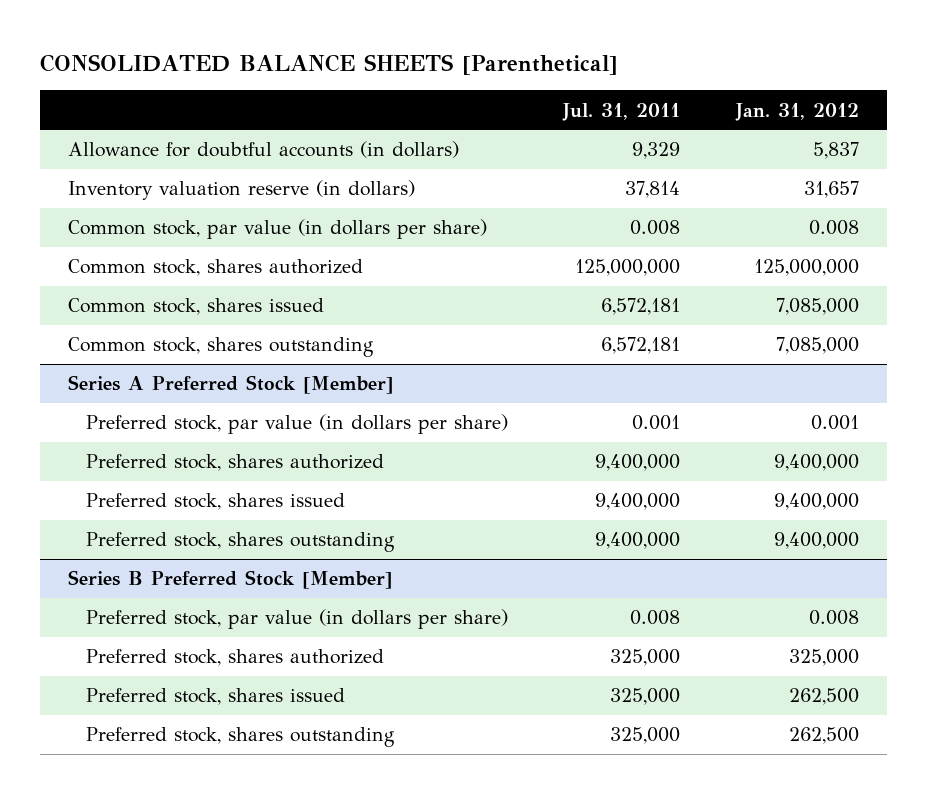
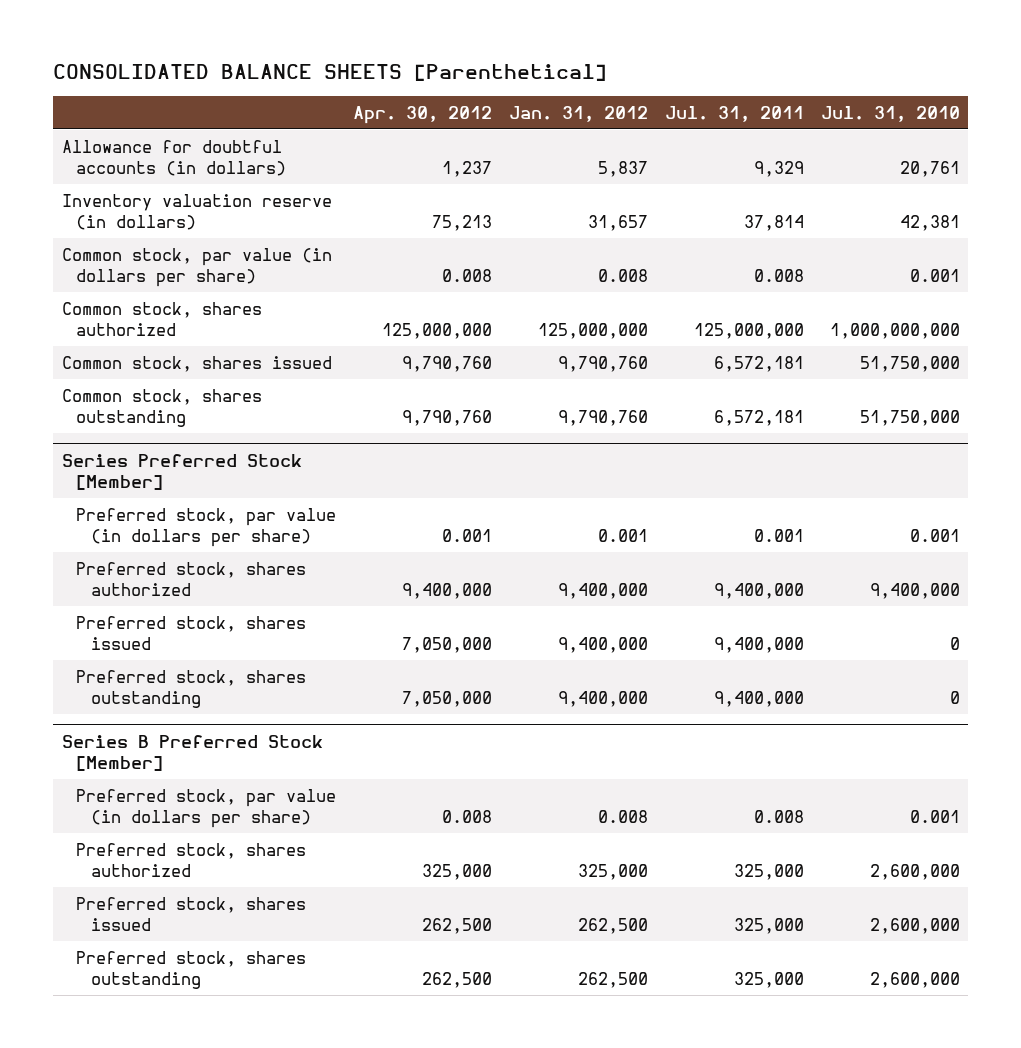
- | Jul. 31, 2011 | Jan. 31, 2012
+ | Apr. 30, 2012 | Jan. 31, 2012 | Jul. 31, 2011 | Jul. 31, 2010
- Common stock, shares issued | 6,572,181 | 7,085,000
- Common stock, shares outstanding | 6,572,181 | 7,085,000
- Series A Preferred Stock [Member]
+ Common stock, shares issued | 9,790,760 | 9,790,760 | 6,572,181 | 51,750,000
+ Common stock, shares outstanding | 9,790,760 | 9,790,760 | 6,572,181 | 51,750,000
+ Series Preferred Stock [Member]

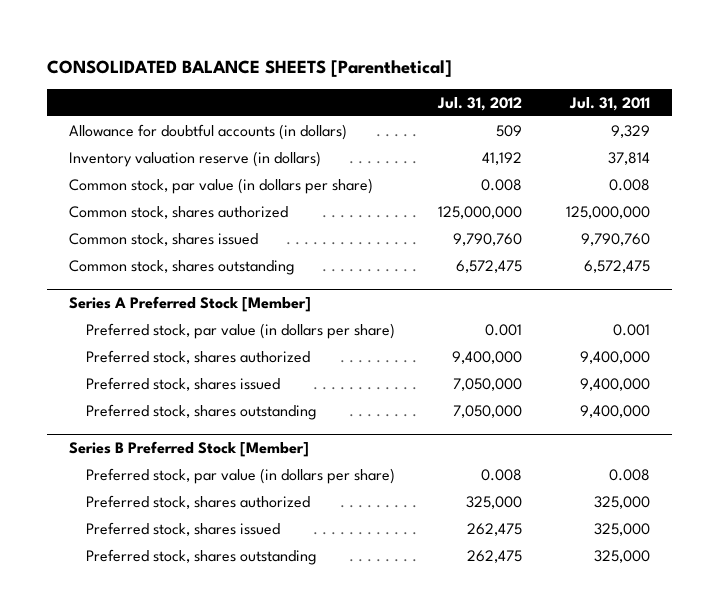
- | Apr. 30, 2012 | Jan. 31, 2012 | Jul. 31, 2011 | Jul. 31, 2010
+ | Jul. 31, 2012 | Jul. 31, 2011
- Common stock, shares issued | 9,790,760 | 9,790,760 | 6,572,181 | 51,750,000
- Common stock, shares outstanding | 9,790,760 | 9,790,760 | 6,572,181 | 51,750,000
- Series Preferred Stock [Member]
+ Common stock, shares issued | 9,790,760 | 9,790,760
+ Common stock, shares outstanding | 6,572,475 | 6,572,475
+ Series A Preferred Stock [Member]

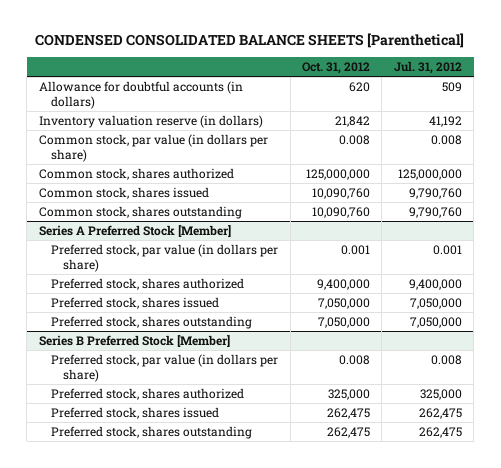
- CONSOLIDATED BALANCE SHEETS [Parenthetical]
+ CONDENSED CONSOLIDATED BALANCE SHEETS [Parenthetical]
- | Jul. 31, 2012 | Jul. 31, 2011
+ | Oct. 31, 2012 | Jul. 31, 2012
- Common stock, shares outstanding | 6,572,475 | 6,572,475
+ Common stock, shares outstanding | 10,090,760 | 9,790,760

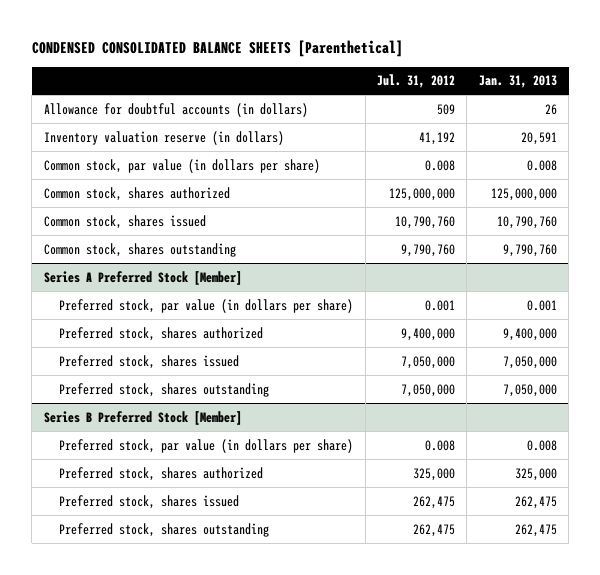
- | Oct. 31, 2012 | Jul. 31, 2012
+ | Jul. 31, 2012 | Jan. 31, 2013
- Common stock, shares issued | 10,090,760 | 9,790,760
+ Common stock, shares issued | 10,790,760 | 10,790,760

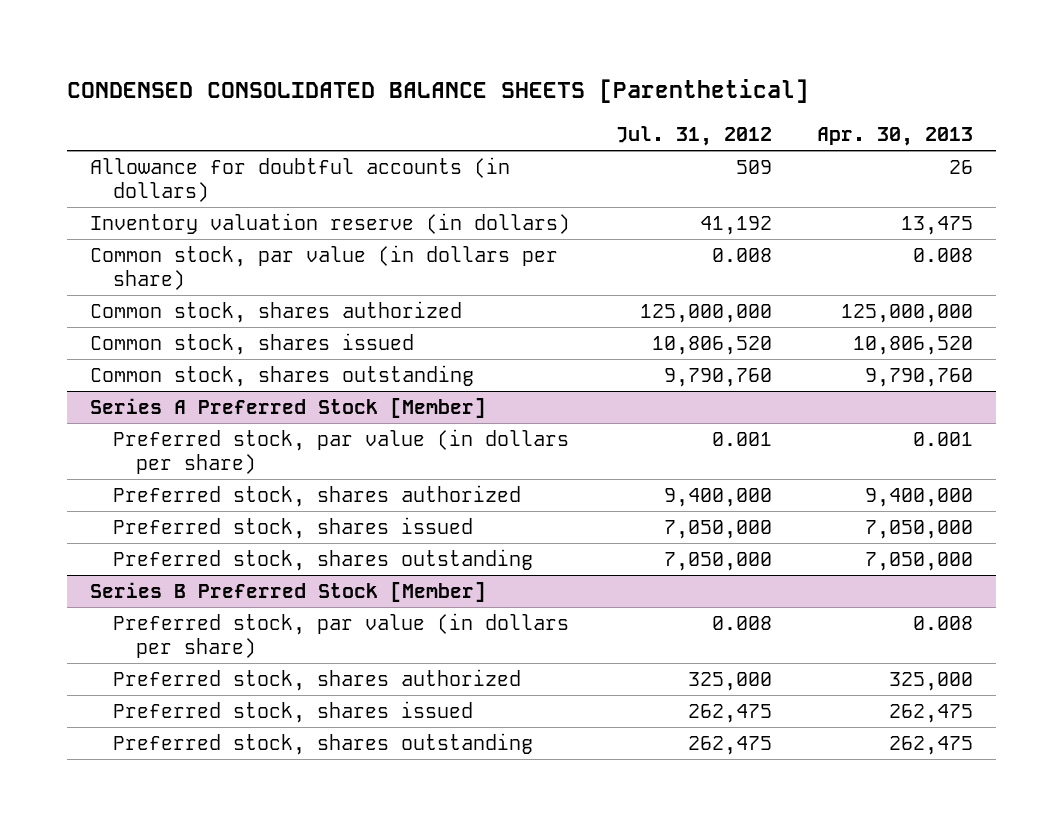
- | Jul. 31, 2012 | Jan. 31, 2013
+ | Jul. 31, 2012 | Apr. 30, 2013
- Common stock, shares issued | 10,790,760 | 10,790,760
+ Common stock, shares issued | 10,806,520 | 10,806,520

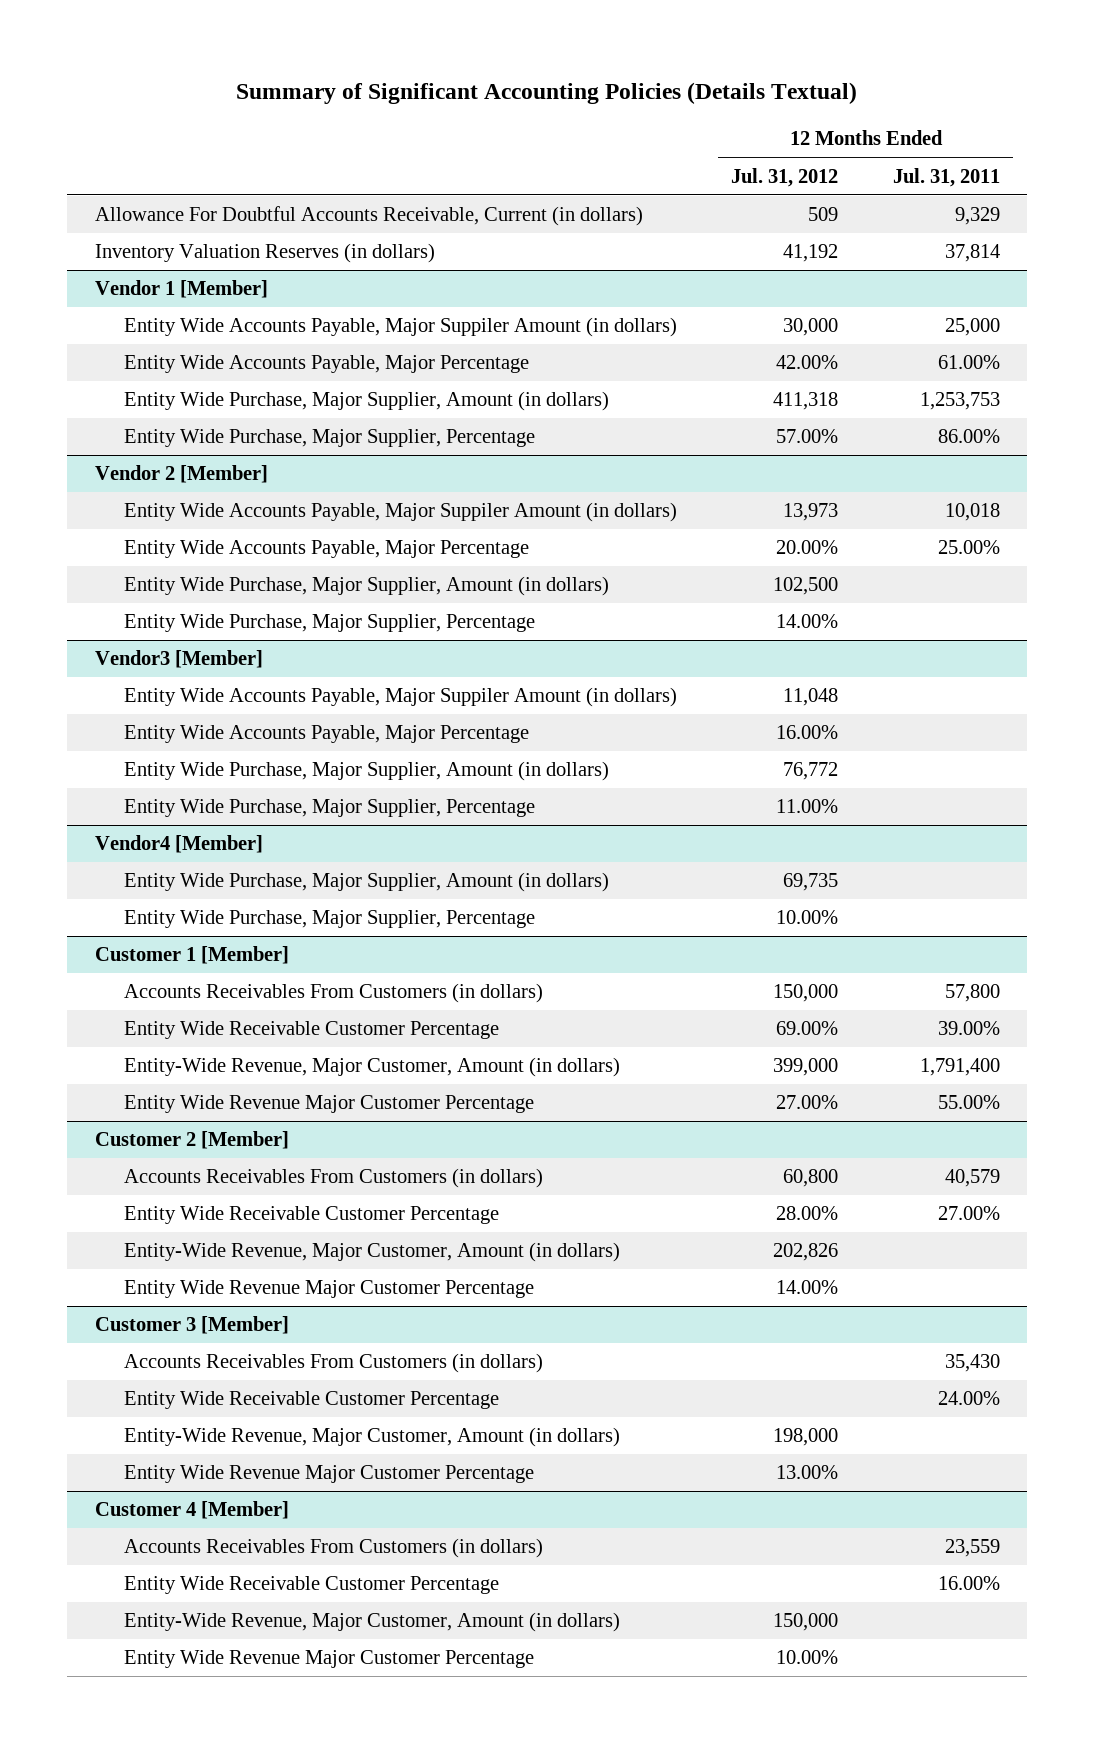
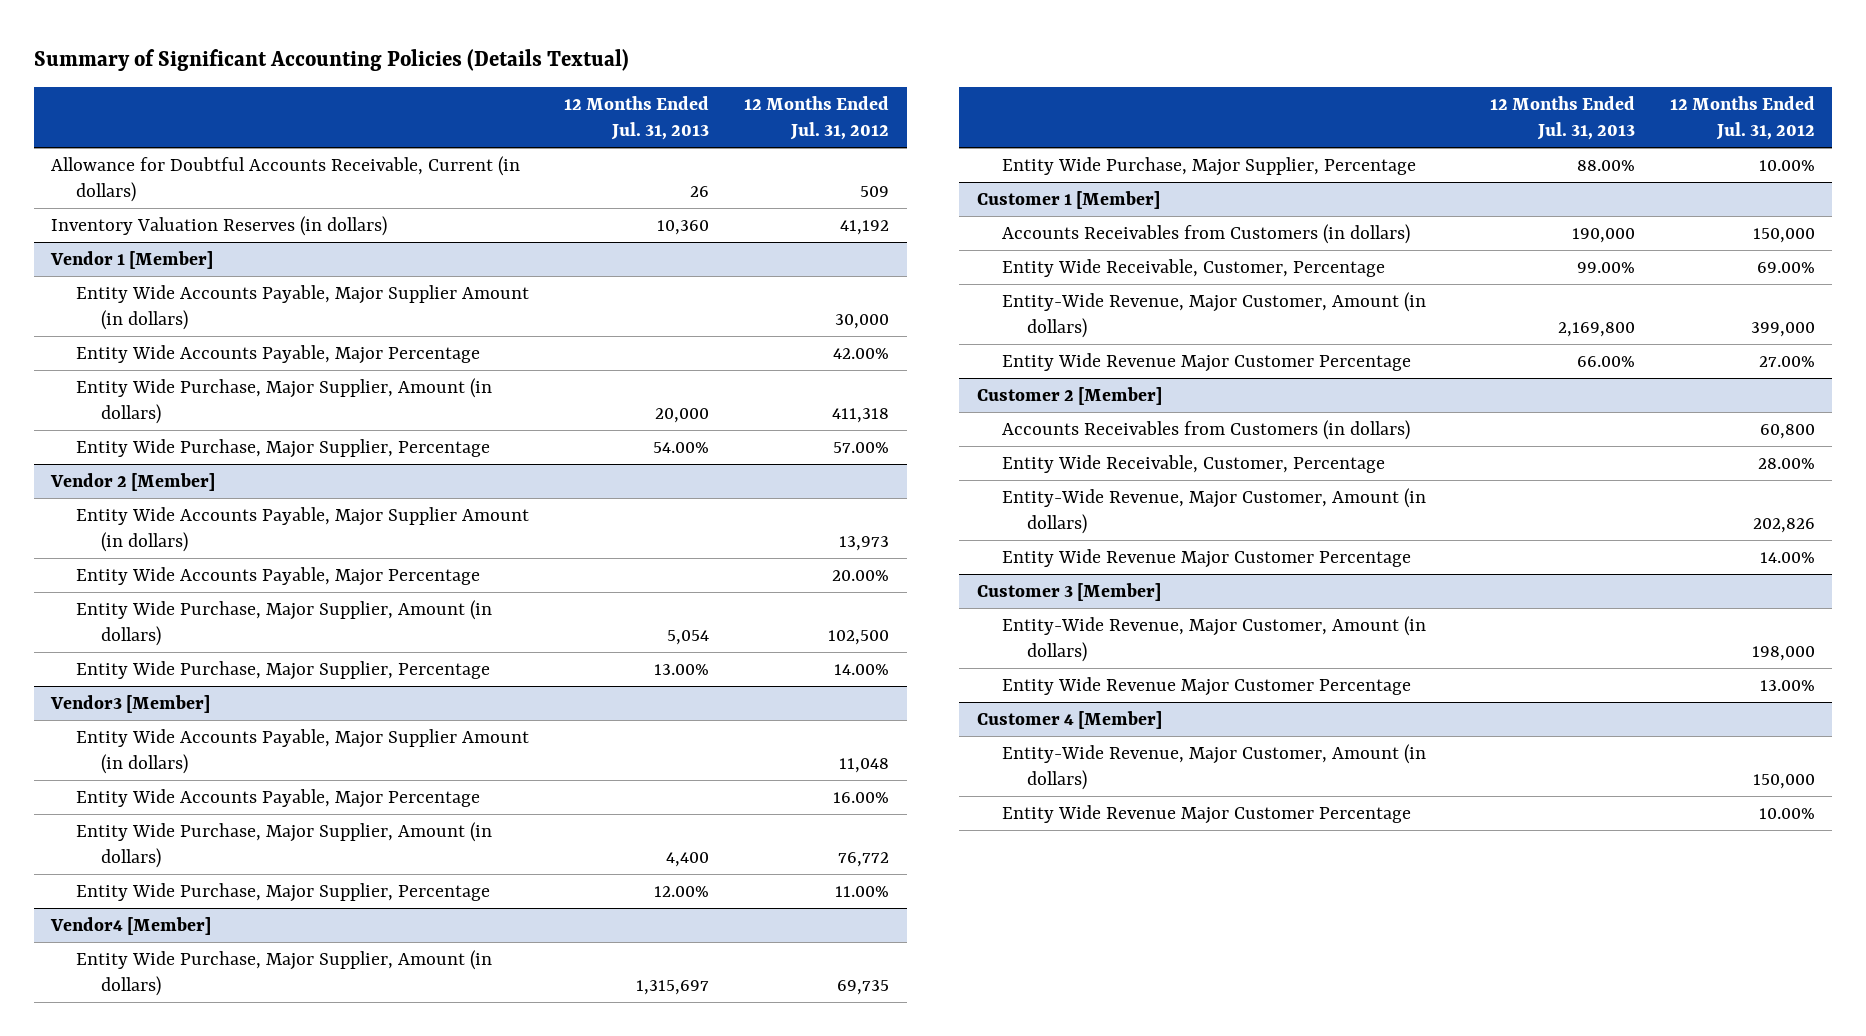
- | 12 Months Ended Jul. 31, 2012 | 12 Months Ended Jul. 31, 2011
+ | 12 Months Ended Jul. 31, 2013 | 12 Months Ended Jul. 31, 2012
- Allowance For Doubtful Accounts Receivable, Current (in dollars) | 509 | 9,329
+ Allowance for Doubtful Accounts Receivable, Current (in dollars) | 26 | 509
@ Vendor 1 [Member]
- Entity Wide Accounts Payable, Major Suppiler Amount (in dollars) | 30,000 | 25,000
+ Entity Wide Accounts Payable, Major Supplier Amount (in dollars) | | 30,000
@ Vendor 2 [Member]
- Entity Wide Accounts Payable, Major Suppiler Amount (in dollars) | 13,973 | 10,018
+ Entity Wide Accounts Payable, Major Supplier Amount (in dollars) | | 13,973
@ Vendor3 [Member]
- Entity Wide Accounts Payable, Major Suppiler Amount (in dollars) | 11,048 |
+ Entity Wide Accounts Payable, Major Supplier Amount (in dollars) | | 11,048
@ Customer 1 [Member]
- Accounts Receivables From Customers (in dollars) | 150,000 | 57,800
- Entity Wide Receivable Customer Percentage | 69.00% | 39.00%
+ Accounts Receivables from Customers (in dollars) | 190,000 | 150,000
+ Entity Wide Receivable, Customer, Percentage | 99.00% | 69.00%
@ Customer 2 [Member]
- Accounts Receivables From Customers (in dollars) | 60,800 | 40,579
- Entity Wide Receivable Customer Percentage | 28.00% | 27.00%
+ Accounts Receivables from Customers (in dollars) | | 60,800
+ Entity Wide Receivable, Customer, Percentage | | 28.00%
@ Customer 3 [Member]
- Accounts Receivables From Customers (in dollars) | | 35,430
- Entity Wide Receivable Customer Percentage | | 24.00%
@ Customer 4 [Member]
- Accounts Receivables From Customers (in dollars) | | 23,559
- Entity Wide Receivable Customer Percentage | | 16.00%

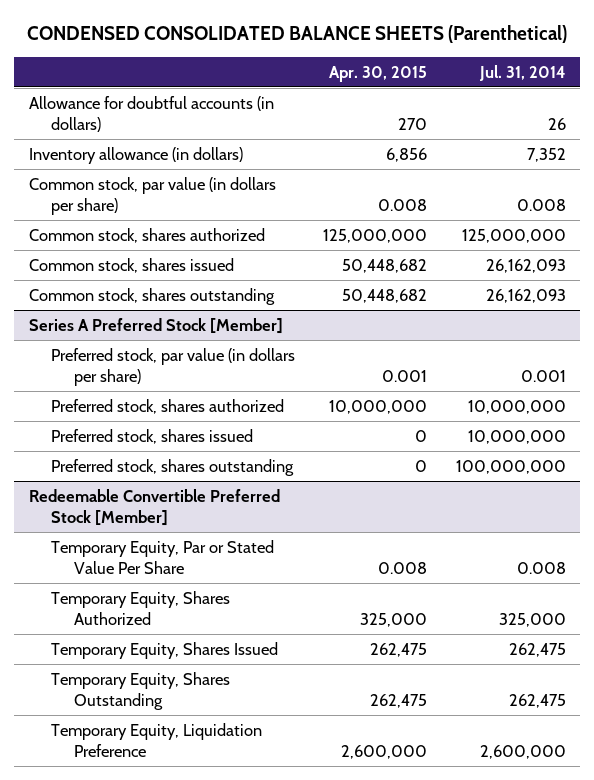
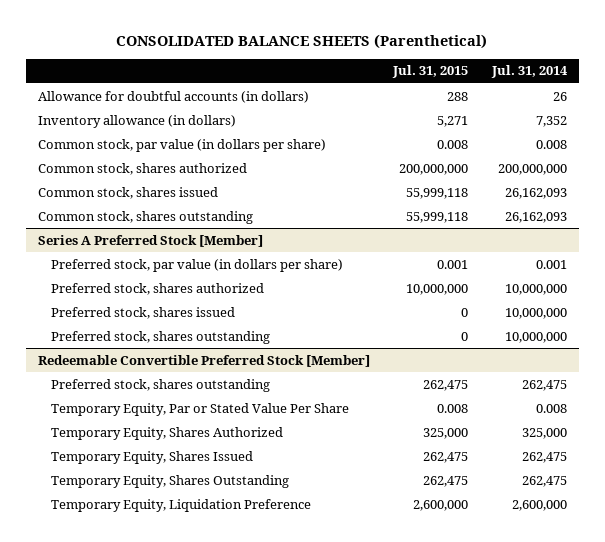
- CONDENSED CONSOLIDATED BALANCE SHEETS (Parenthetical)
+ CONSOLIDATED BALANCE SHEETS (Parenthetical)
- | Apr. 30, 2015 | Jul. 31, 2014
+ | Jul. 31, 2015 | Jul. 31, 2014
- Common stock, shares authorized | 125,000,000 | 125,000,000
+ Common stock, shares authorized | 200,000,000 | 200,000,000
@ Series A Preferred Stock [Member]
- Preferred stock, shares outstanding | 0 | 100,000,000
+ Preferred stock, shares outstanding | 0 | 10,000,000
@ Redeemable Convertible Preferred Stock [Member]
+ Preferred stock, shares outstanding | 262,475 | 262,475

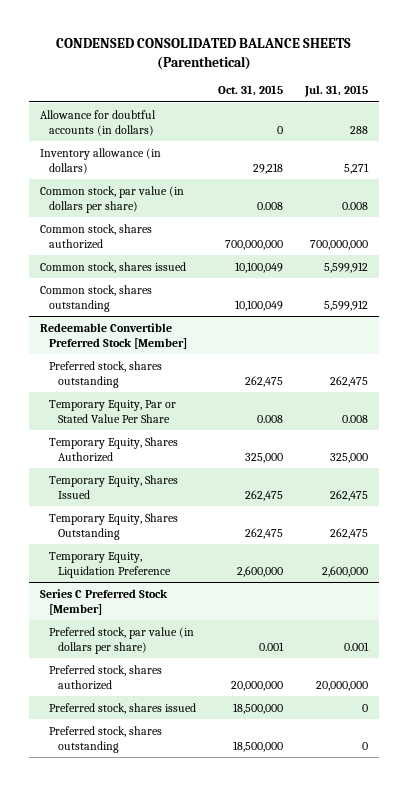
- CONSOLIDATED BALANCE SHEETS (Parenthetical)
+ CONDENSED CONSOLIDATED BALANCE SHEETS (Parenthetical)
- | Jul. 31, 2015 | Jul. 31, 2014
+ | Oct. 31, 2015 | Jul. 31, 2015
- Common stock, shares authorized | 200,000,000 | 200,000,000
- Common stock, shares issued | 55,999,118 | 26,162,093
- Common stock, shares outstanding | 55,999,118 | 26,162,093
- Series A Preferred Stock [Member]
- Preferred stock, par value (in dollars per share) | 0.001 | 0.001
- Preferred stock, shares authorized | 10,000,000 | 10,000,000
- Preferred stock, shares issued | 0 | 10,000,000
- Preferred stock, shares outstanding | 0 | 10,000,000
+ Common stock, shares authorized | 700,000,000 | 700,000,000
+ Common stock, shares issued | 10,100,049 | 5,599,912
+ Common stock, shares outstanding | 10,100,049 | 5,599,912
+ Series C Preferred Stock [Member]
+ Preferred stock, par value (in dollars per share) | 0.001 | 0.001
+ Preferred stock, shares authorized | 20,000,000 | 20,000,000
+ Preferred stock, shares issued | 18,500,000 | 0
+ Preferred stock, shares outstanding | 18,500,000 | 0

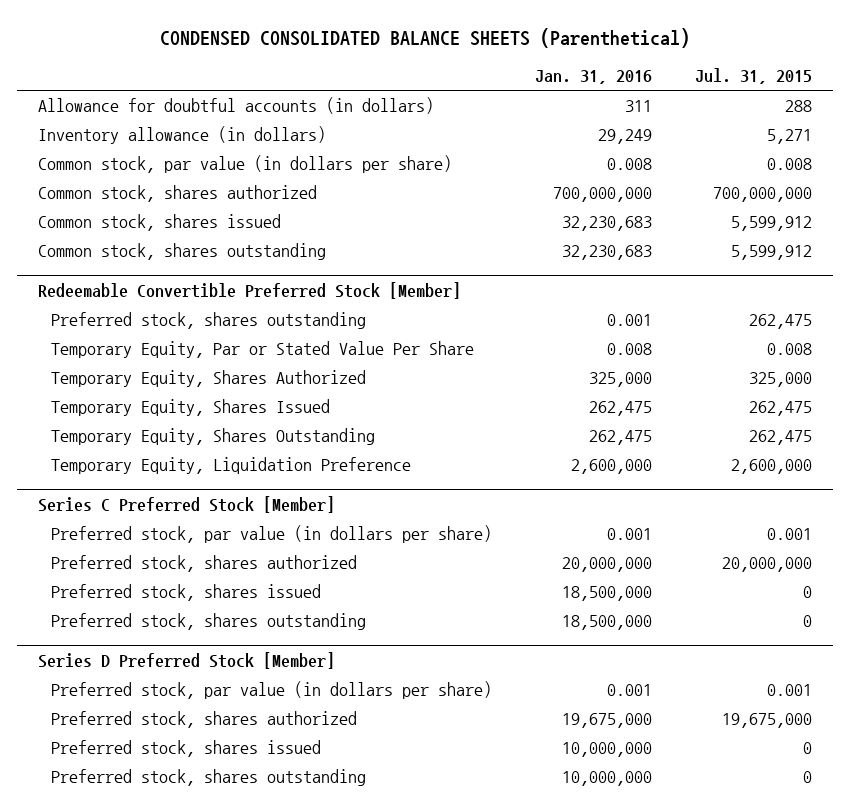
- | Oct. 31, 2015 | Jul. 31, 2015
+ | Jan. 31, 2016 | Jul. 31, 2015
+ Series D Preferred Stock [Member]
+ Preferred stock, par value (in dollars per share) | 0.001 | 0.001
+ Preferred stock, shares authorized | 19,675,000 | 19,675,000
+ Preferred stock, shares issued | 10,000,000 | 0
+ Preferred stock, shares outstanding | 10,000,000 | 0

